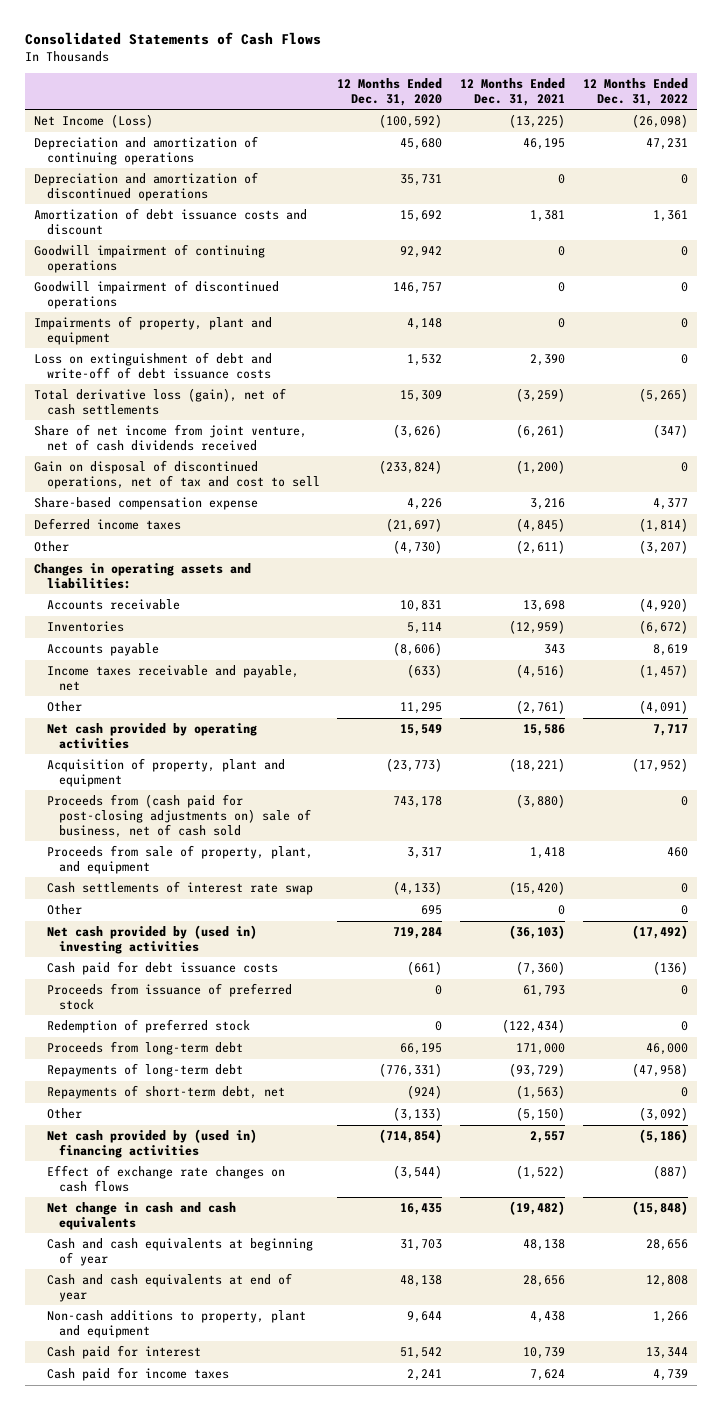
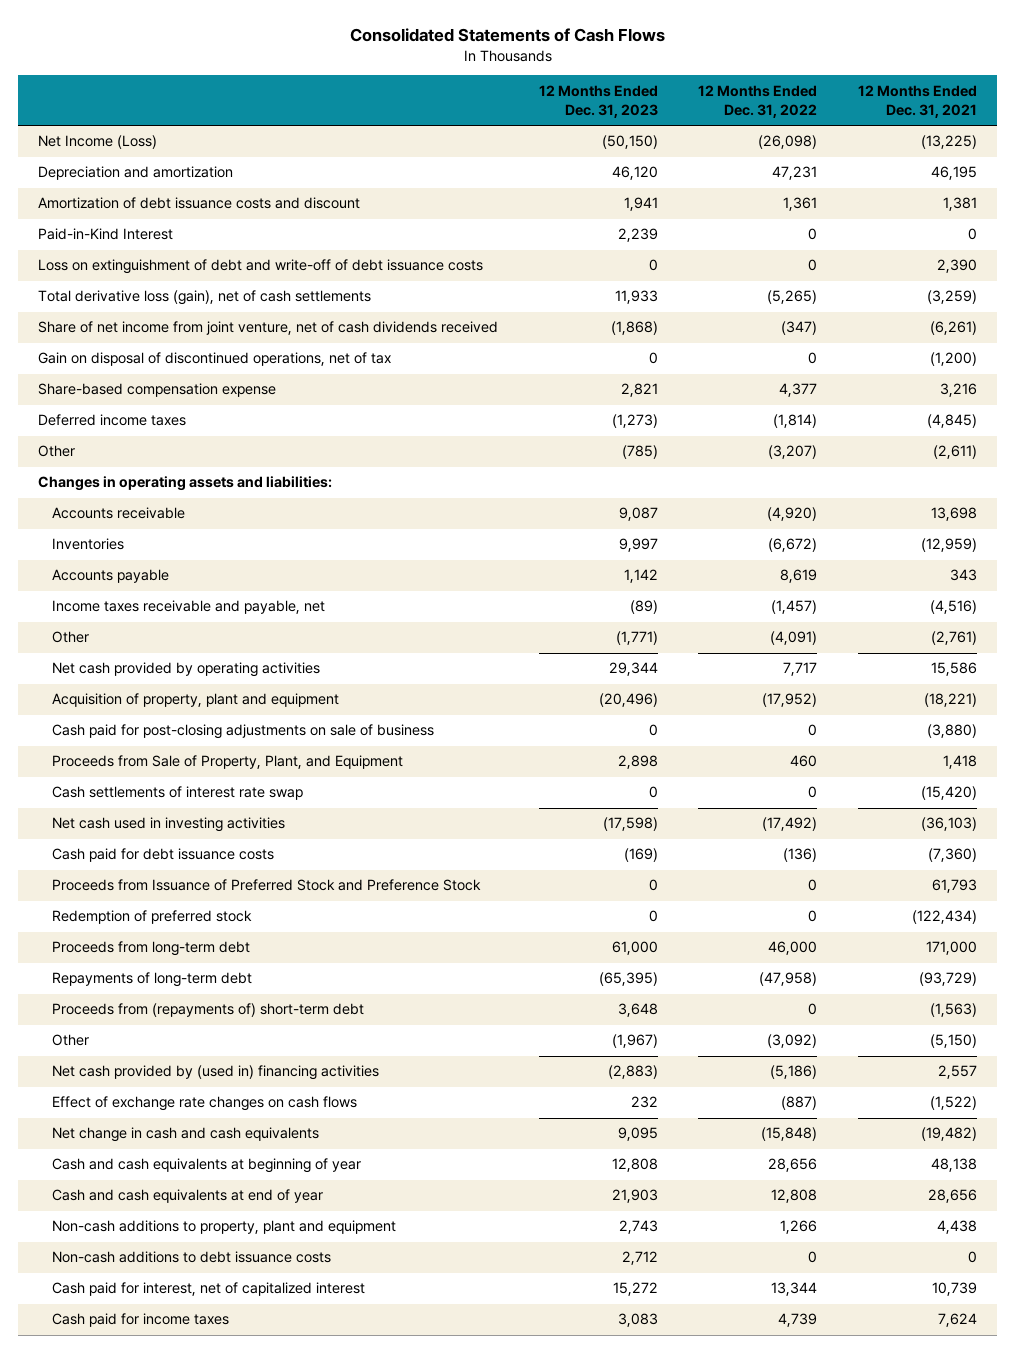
- | 12 Months Ended Dec. 31, 2020 | 12 Months Ended Dec. 31, 2021 | 12 Months Ended Dec. 31, 2022
+ | 12 Months Ended Dec. 31, 2023 | 12 Months Ended Dec. 31, 2022 | 12 Months Ended Dec. 31, 2021
- Depreciation and amortization of continuing operations | 45,680 | 46,195 | 47,231
- Depreciation and amortization of discontinued operations | 35,731 | 0 | 0
+ Depreciation and amortization | 46,120 | 47,231 | 46,195
- Goodwill impairment of continuing operations | 92,942 | 0 | 0
- Goodwill impairment of discontinued operations | 146,757 | 0 | 0
- Impairments of property, plant and equipment | 4,148 | 0 | 0
+ Paid-in-Kind Interest | 2,239 | 0 | 0
- Gain on disposal of discontinued operations, net of tax and cost to sell | (233,824) | (1,200) | 0
+ Gain on disposal of discontinued operations, net of tax | 0 | 0 | (1,200)
- Proceeds from (cash paid for post-closing adjustments on) sale of business, net of cash sold | 743,178 | (3,880) | 0
- Proceeds from sale of property, plant, and equipment | 3,317 | 1,418 | 460
+ Cash paid for post-closing adjustments on sale of business | 0 | 0 | (3,880)
+ Proceeds from Sale of Property, Plant, and Equipment | 2,898 | 460 | 1,418
- Other | 695 | 0 | 0
- Net cash provided by (used in) investing activities | 719,284 | (36,103) | (17,492)
+ Net cash used in investing activities | (17,598) | (17,492) | (36,103)
- Proceeds from issuance of preferred stock | 0 | 61,793 | 0
+ Proceeds from Issuance of Preferred Stock and Preference Stock | 0 | 0 | 61,793
- Repayments of short-term debt, net | (924) | (1,563) | 0
+ Proceeds from (repayments of) short-term debt | 3,648 | 0 | (1,563)
- Cash paid for interest | 51,542 | 10,739 | 13,344
+ Non-cash additions to debt issuance costs | 2,712 | 0 | 0
+ Cash paid for interest, net of capitalized interest | 15,272 | 13,344 | 10,739

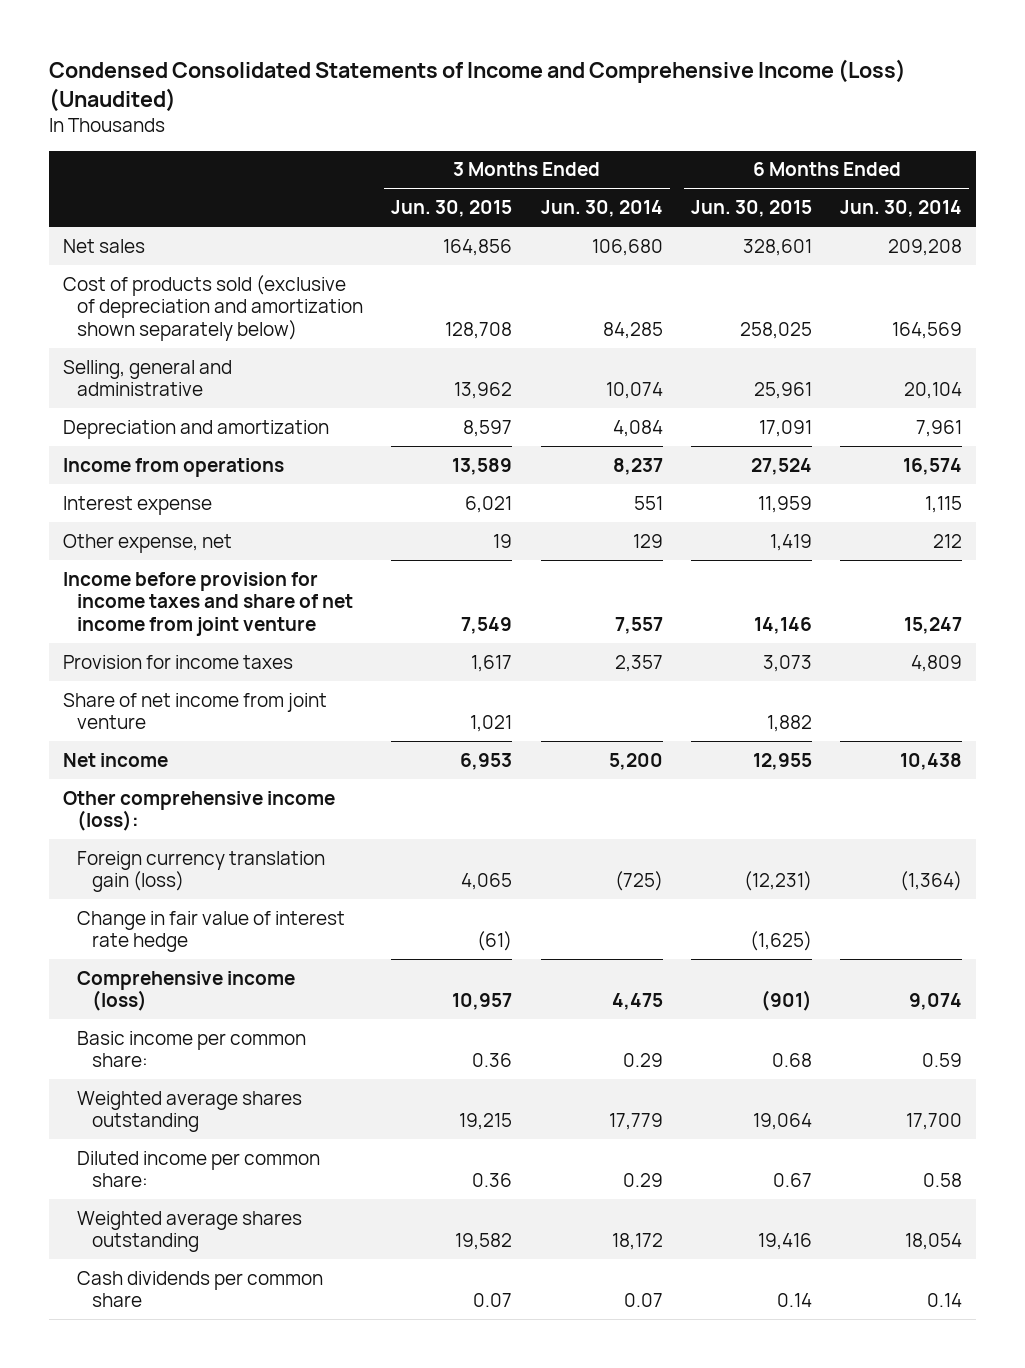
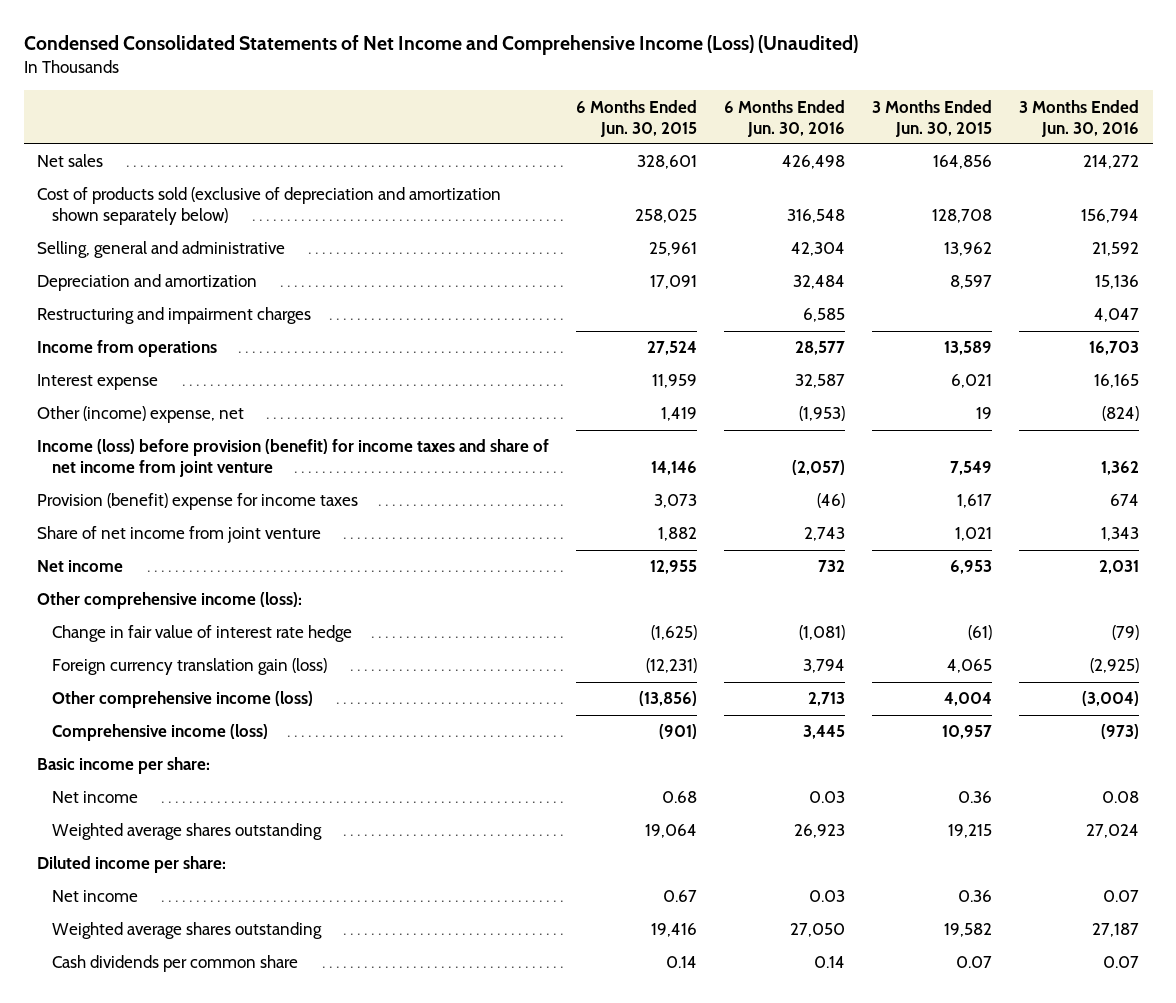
- Condensed Consolidated Statements of Income and Comprehensive Income (Loss) (Unaudited)
+ Condensed Consolidated Statements of Net Income and Comprehensive Income (Loss) (Unaudited)
- | 3 Months Ended Jun. 30, 2015 | 3 Months Ended Jun. 30, 2014 | 6 Months Ended Jun. 30, 2015 | 6 Months Ended Jun. 30, 2014
+ | 6 Months Ended Jun. 30, 2015 | 6 Months Ended Jun. 30, 2016 | 3 Months Ended Jun. 30, 2015 | 3 Months Ended Jun. 30, 2016
+ Restructuring and impairment charges | | 6,585 | | 4,047
- Other expense, net | 19 | 129 | 1,419 | 212
- Income before provision for income taxes and share of net income from joint venture | 7,549 | 7,557 | 14,146 | 15,247
- Provision for income taxes | 1,617 | 2,357 | 3,073 | 4,809
+ Other (income) expense, net | 1,419 | (1,953) | 19 | (824)
+ Income (loss) before provision (benefit) for income taxes and share of net income from joint venture | 14,146 | (2,057) | 7,549 | 1,362
+ Provision (benefit) expense for income taxes | 3,073 | (46) | 1,617 | 674
moved down: Foreign currency translation gain (loss) | (12,231) | 3,794 | 4,065 | (2,925)
+ Other comprehensive income (loss) | (13,856) | 2,713 | 4,004 | (3,004)
- Basic income per common share: | 0.36 | 0.29 | 0.68 | 0.59
+ Basic income per share:
+ Net income | 0.68 | 0.03 | 0.36 | 0.08
- Diluted income per common share: | 0.36 | 0.29 | 0.67 | 0.58
+ Diluted income per share:
+ Net income | 0.67 | 0.03 | 0.36 | 0.07

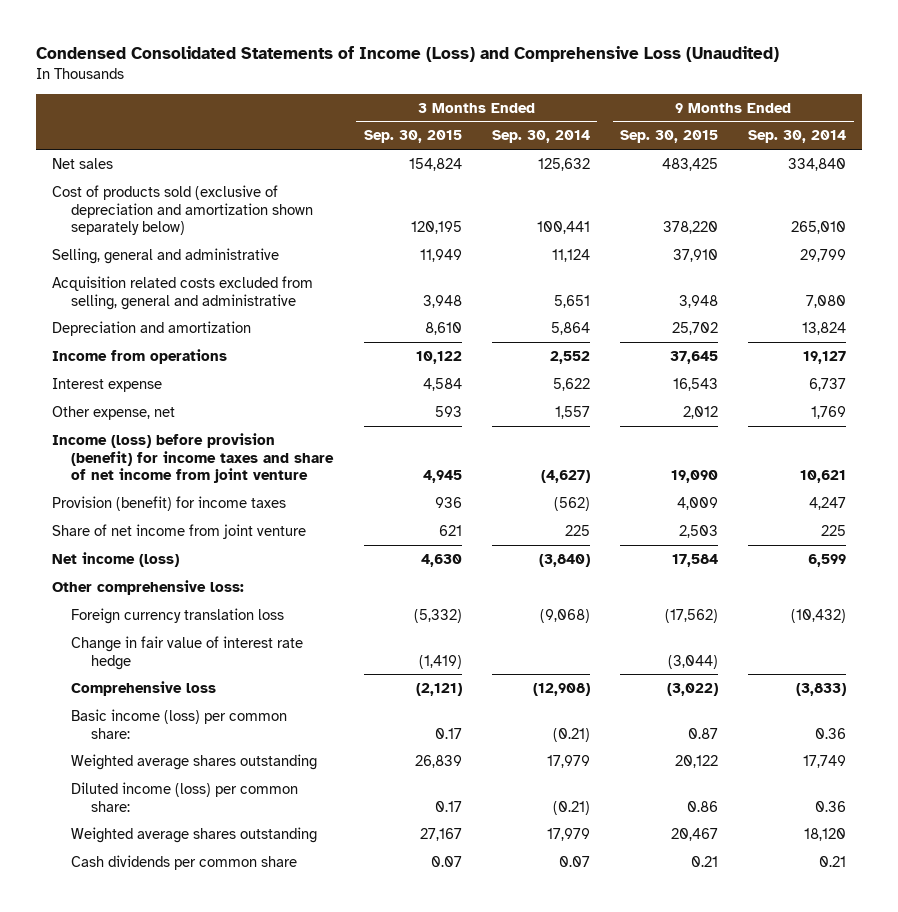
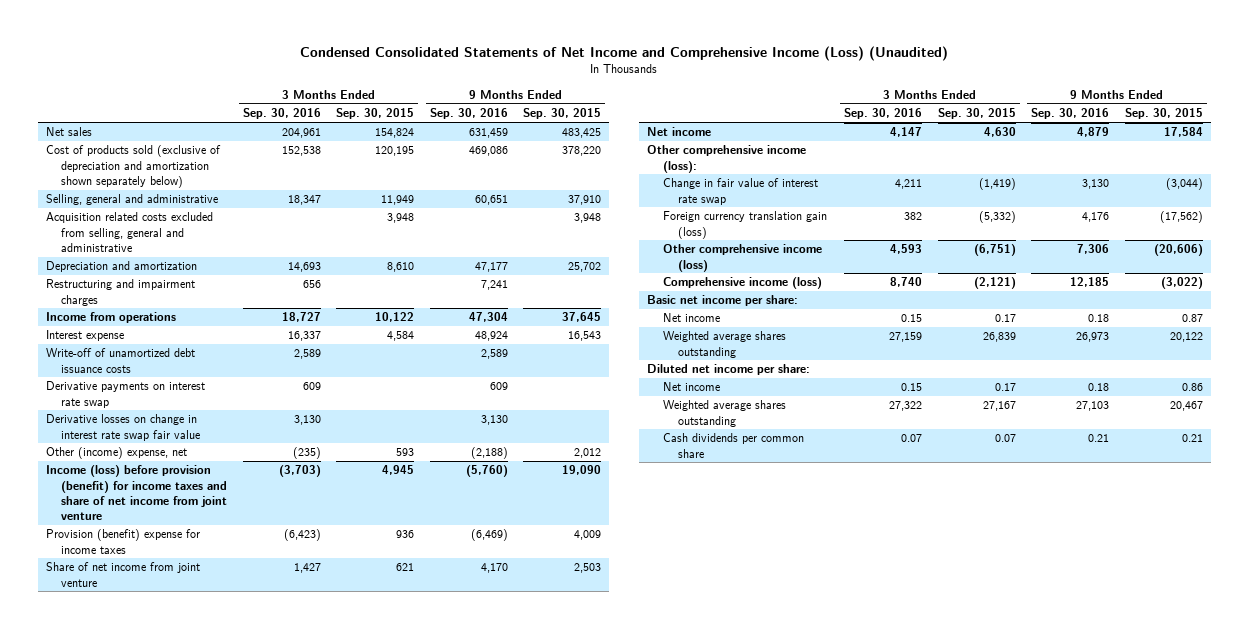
- Condensed Consolidated Statements of Income (Loss) and Comprehensive Loss (Unaudited)
+ Condensed Consolidated Statements of Net Income and Comprehensive Income (Loss) (Unaudited)
- | 3 Months Ended Sep. 30, 2015 | 3 Months Ended Sep. 30, 2014 | 9 Months Ended Sep. 30, 2015 | 9 Months Ended Sep. 30, 2014
+ | 3 Months Ended Sep. 30, 2016 | 3 Months Ended Sep. 30, 2015 | 9 Months Ended Sep. 30, 2016 | 9 Months Ended Sep. 30, 2015
+ Restructuring and impairment charges | 656 | | 7,241 |
- Other expense, net | 593 | 1,557 | 2,012 | 1,769
+ Write-off of unamortized debt issuance costs | 2,589 | | 2,589 |
+ Derivative payments on interest rate swap | 609 | | 609 |
+ Derivative losses on change in interest rate swap fair value | 3,130 | | 3,130 |
+ Other (income) expense, net | (235) | 593 | (2,188) | 2,012
- Provision (benefit) for income taxes | 936 | (562) | 4,009 | 4,247
+ Provision (benefit) expense for income taxes | (6,423) | 936 | (6,469) | 4,009
- Net income (loss) | 4,630 | (3,840) | 17,584 | 6,599
- Other comprehensive loss:
- Foreign currency translation loss | (5,332) | (9,068) | (17,562) | (10,432)
- Change in fair value of interest rate hedge | (1,419) | | (3,044) |
- Comprehensive loss | (2,121) | (12,908) | (3,022) | (3,833)
- Basic income (loss) per common share: | 0.17 | (0.21) | 0.87 | 0.36
+ Net income | 4,147 | 4,630 | 4,879 | 17,584
+ Other comprehensive income (loss):
+ Change in fair value of interest rate swap | 4,211 | (1,419) | 3,130 | (3,044)
+ Foreign currency translation gain (loss) | 382 | (5,332) | 4,176 | (17,562)
+ Other comprehensive income (loss) | 4,593 | (6,751) | 7,306 | (20,606)
+ Comprehensive income (loss) | 8,740 | (2,121) | 12,185 | (3,022)
+ Basic net income per share:
+ Net income | 0.15 | 0.17 | 0.18 | 0.87
- Diluted income (loss) per common share: | 0.17 | (0.21) | 0.86 | 0.36
+ Diluted net income per share:
+ Net income | 0.15 | 0.17 | 0.18 | 0.86

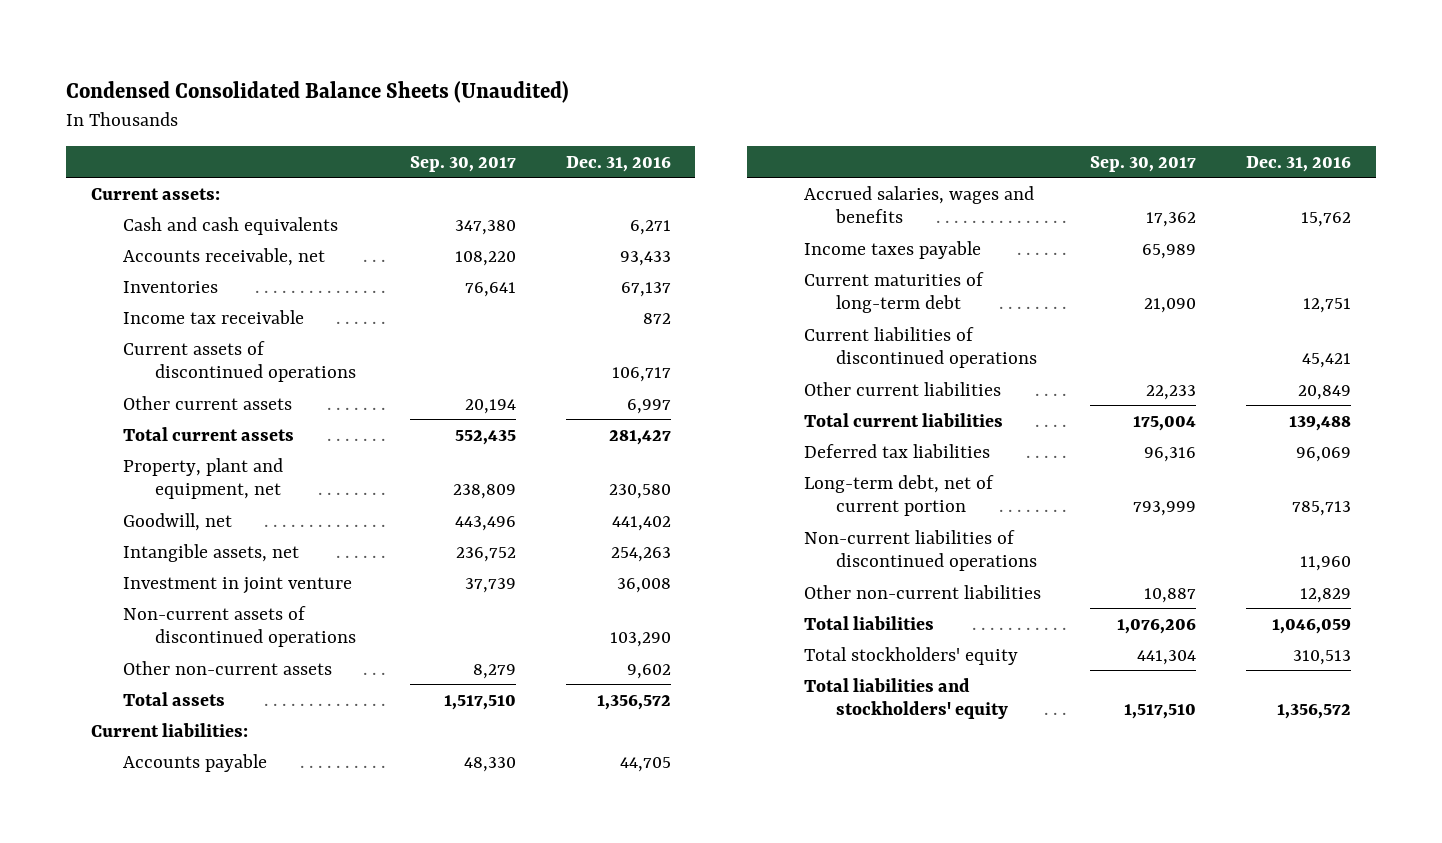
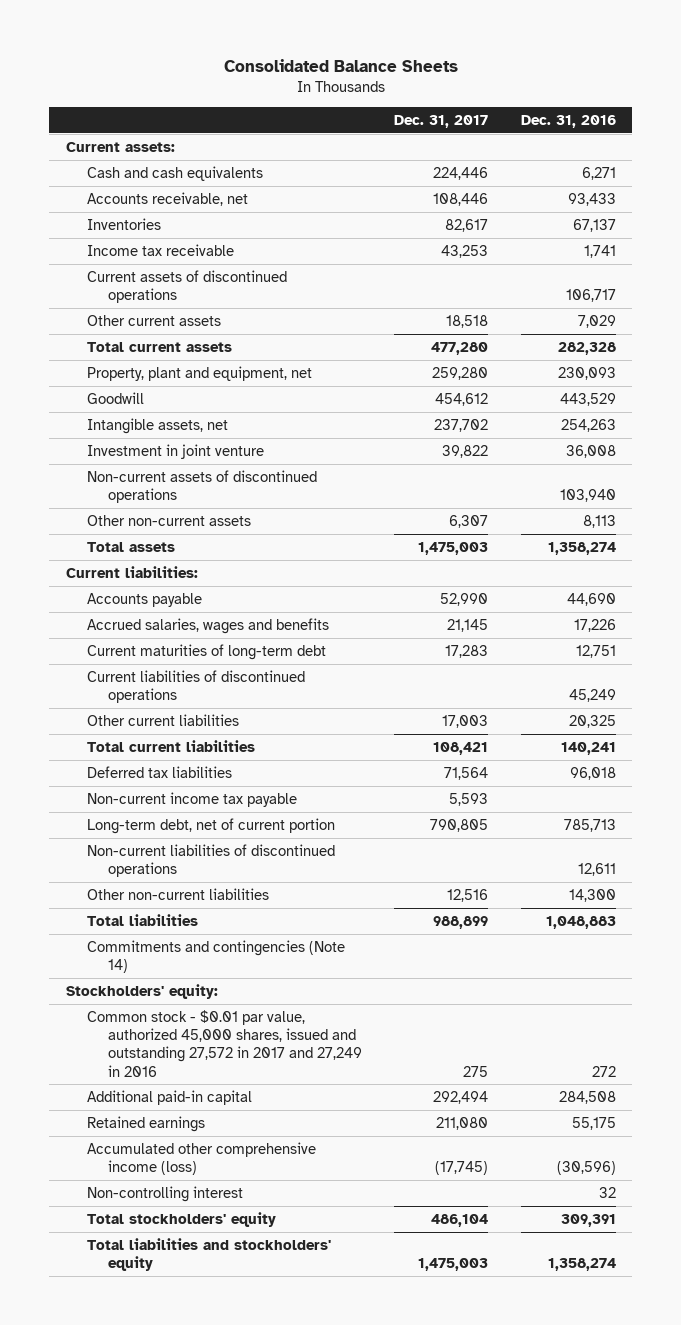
- Condensed Consolidated Balance Sheets (Unaudited)
+ Consolidated Balance Sheets
- | Sep. 30, 2017 | Dec. 31, 2016
+ | Dec. 31, 2017 | Dec. 31, 2016
- Income tax receivable | | 872
+ Income tax receivable | 43,253 | 1,741
- Other current assets | 20,194 | 6,997
- Total current assets | 552,435 | 281,427
- Property, plant and equipment, net | 238,809 | 230,580
- Goodwill, net | 443,496 | 441,402
+ Other current assets | 18,518 | 7,029
+ Total current assets | 477,280 | 282,328
+ Property, plant and equipment, net | 259,280 | 230,093
+ Goodwill | 454,612 | 443,529
- Non-current assets of discontinued operations | | 103,290
- Other non-current assets | 8,279 | 9,602
- Total assets | 1,517,510 | 1,356,572
+ Non-current assets of discontinued operations | | 103,940
+ Other non-current assets | 6,307 | 8,113
+ Total assets | 1,475,003 | 1,358,274
- Accounts payable | 48,330 | 44,705
- Accrued salaries, wages and benefits | 17,362 | 15,762
- Income taxes payable | 65,989 |
+ Accounts payable | 52,990 | 44,690
+ Accrued salaries, wages and benefits | 21,145 | 17,226
- Current liabilities of discontinued operations | | 45,421
- Other current liabilities | 22,233 | 20,849
- Total current liabilities | 175,004 | 139,488
- Deferred tax liabilities | 96,316 | 96,069
+ Current liabilities of discontinued operations | | 45,249
+ Other current liabilities | 17,003 | 20,325
+ Total current liabilities | 108,421 | 140,241
+ Deferred tax liabilities | 71,564 | 96,018
+ Non-current income tax payable | 5,593 |
- Non-current liabilities of discontinued operations | | 11,960
- Other non-current liabilities | 10,887 | 12,829
- Total liabilities | 1,076,206 | 1,046,059
- Total stockholders' equity | 441,304 | 310,513
- Total liabilities and stockholders' equity | 1,517,510 | 1,356,572
+ Non-current liabilities of discontinued operations | | 12,611
+ Other non-current liabilities | 12,516 | 14,300
+ Total liabilities | 988,899 | 1,048,883
+ Commitments and contingencies (Note 14)
+ Stockholders' equity:
+ Common stock - $0.01 par value, authorized 45,000 shares, issued and outstanding 27,572 in 2017 and 27,249 in 2016 | 275 | 272
+ Additional paid-in capital | 292,494 | 284,508
+ Retained earnings | 211,080 | 55,175
+ Accumulated other comprehensive income (loss) | (17,745) | (30,596)
+ Non-controlling interest | | 32
+ Total stockholders' equity | 486,104 | 309,391
+ Total liabilities and stockholders' equity | 1,475,003 | 1,358,274

